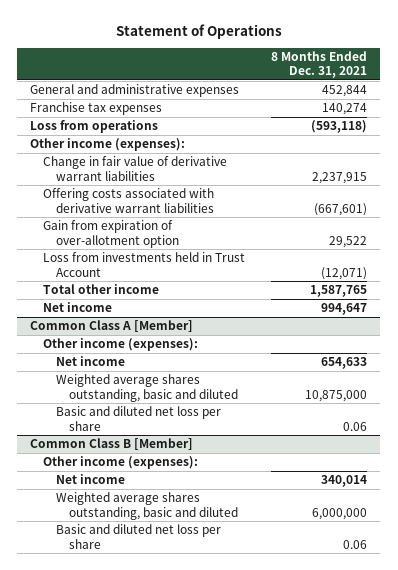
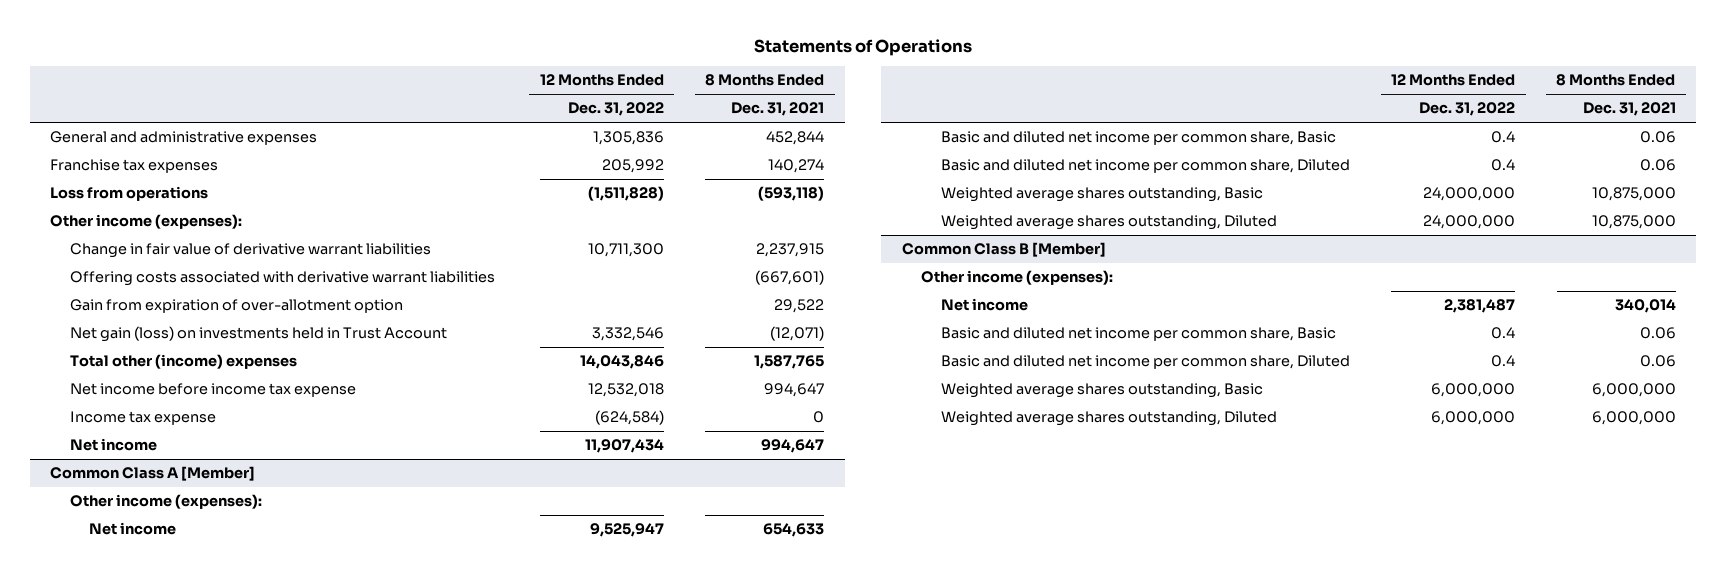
- Statement of Operations
+ Statements of Operations
- | 8 Months Ended Dec. 31, 2021
+ | 12 Months Ended Dec. 31, 2022 | 8 Months Ended Dec. 31, 2021
- Loss from investments held in Trust Account | (12,071)
- Total other income | 1,587,765
+ Net gain (loss) on investments held in Trust Account | 3,332,546 | (12,071)
+ Total other (income) expenses | 14,043,846 | 1,587,765
+ Net income before income tax expense | 12,532,018 | 994,647
+ Income tax expense | (624,584) | 0
@ Common Class A [Member]
- Weighted average shares outstanding, basic and diluted | 10,875,000
- Basic and diluted net loss per share | 0.06
+ Basic and diluted net income per common share, Basic | 0.4 | 0.06
+ Basic and diluted net income per common share, Diluted | 0.4 | 0.06
+ Weighted average shares outstanding, Basic | 24,000,000 | 10,875,000
+ Weighted average shares outstanding, Diluted | 24,000,000 | 10,875,000
@ Common Class B [Member]
- Weighted average shares outstanding, basic and diluted | 6,000,000
- Basic and diluted net loss per share | 0.06
+ Basic and diluted net income per common share, Basic | 0.4 | 0.06
+ Basic and diluted net income per common share, Diluted | 0.4 | 0.06
+ Weighted average shares outstanding, Basic | 6,000,000 | 6,000,000
+ Weighted average shares outstanding, Diluted | 6,000,000 | 6,000,000

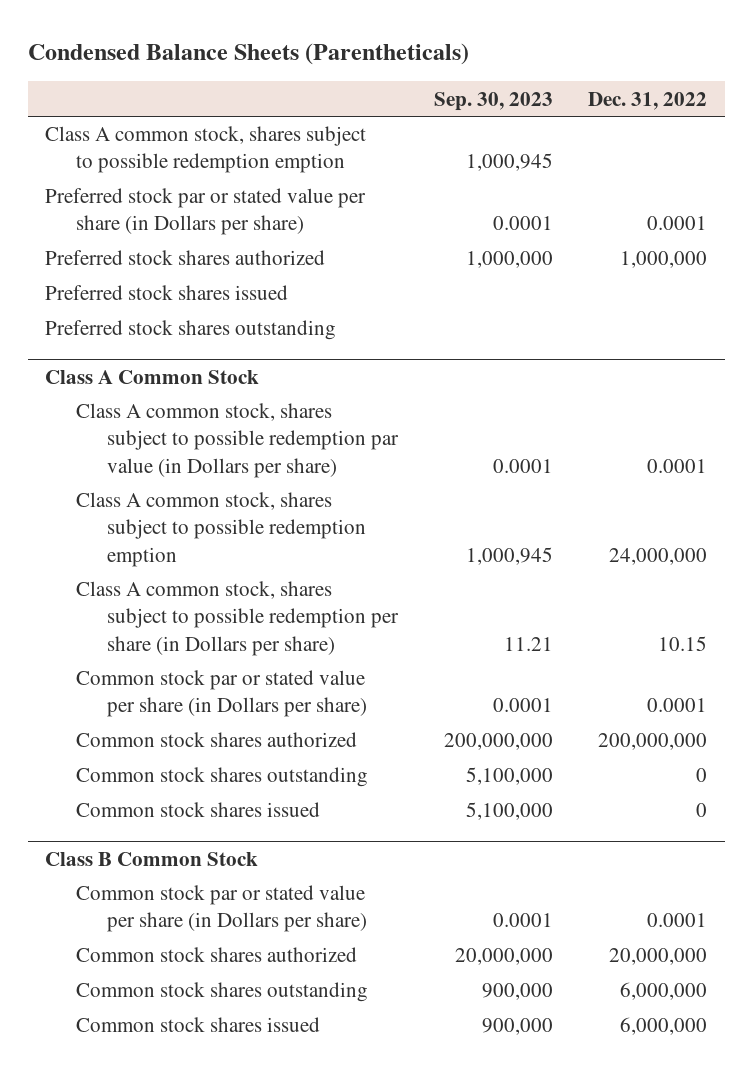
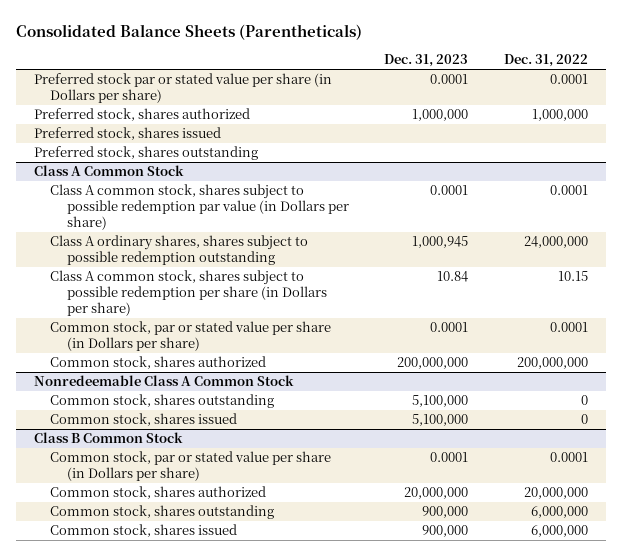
- Condensed Balance Sheets (Parentheticals)
+ Consolidated Balance Sheets (Parentheticals)
- | Sep. 30, 2023 | Dec. 31, 2022
+ | Dec. 31, 2023 | Dec. 31, 2022
- Class A common stock, shares subject to possible redemption emption | 1,000,945 |
- Preferred stock shares authorized | 1,000,000 | 1,000,000
- Preferred stock shares issued
- Preferred stock shares outstanding
+ Preferred stock, shares authorized | 1,000,000 | 1,000,000
+ Preferred stock, shares issued
+ Preferred stock, shares outstanding
@ Class A Common Stock
- Class A common stock, shares subject to possible redemption emption | 1,000,945 | 24,000,000
+ Class A ordinary shares, shares subject to possible redemption outstanding | 1,000,945 | 24,000,000
- Common stock par or stated value per share (in Dollars per share) | 0.0001 | 0.0001
- Common stock shares authorized | 200,000,000 | 200,000,000
- Common stock shares outstanding | 5,100,000 | 0
- Common stock shares issued | 5,100,000 | 0
+ Common stock, par or stated value per share (in Dollars per share) | 0.0001 | 0.0001
+ Common stock, shares authorized | 200,000,000 | 200,000,000
+ Nonredeemable Class A Common Stock
+ Common stock, shares outstanding | 5,100,000 | 0
+ Common stock, shares issued | 5,100,000 | 0
@ Class B Common Stock
- Common stock par or stated value per share (in Dollars per share) | 0.0001 | 0.0001
- Common stock shares authorized | 20,000,000 | 20,000,000
- Common stock shares outstanding | 900,000 | 6,000,000
- Common stock shares issued | 900,000 | 6,000,000
+ Common stock, par or stated value per share (in Dollars per share) | 0.0001 | 0.0001
+ Common stock, shares authorized | 20,000,000 | 20,000,000
+ Common stock, shares outstanding | 900,000 | 6,000,000
+ Common stock, shares issued | 900,000 | 6,000,000

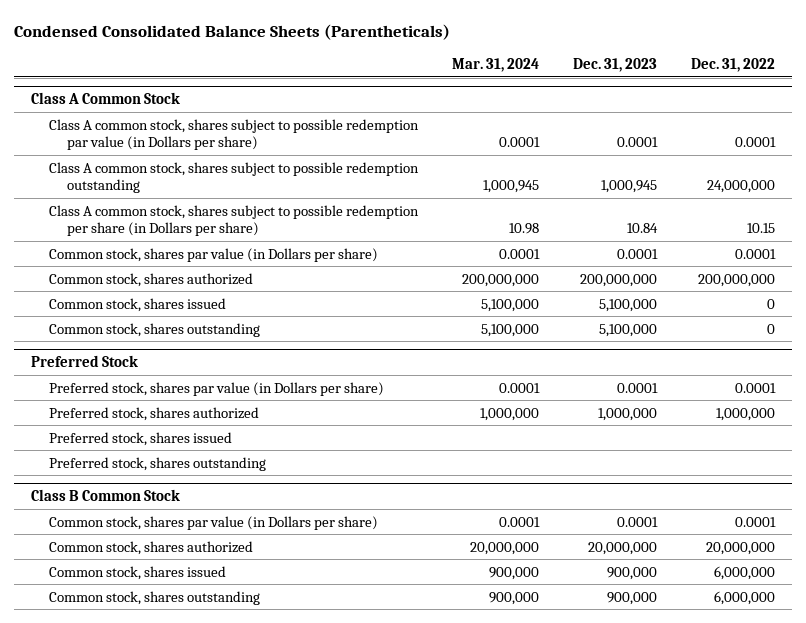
- Consolidated Balance Sheets (Parentheticals)
+ Condensed Consolidated Balance Sheets (Parentheticals)
- | Dec. 31, 2023 | Dec. 31, 2022
+ | Mar. 31, 2024 | Dec. 31, 2023 | Dec. 31, 2022
- Preferred stock par or stated value per share (in Dollars per share) | 0.0001 | 0.0001
- Preferred stock, shares authorized | 1,000,000 | 1,000,000
- Preferred stock, shares issued
- Preferred stock, shares outstanding
@ Class A Common Stock
- Class A ordinary shares, shares subject to possible redemption outstanding | 1,000,945 | 24,000,000
+ Class A common stock, shares subject to possible redemption outstanding | 1,000,945 | 1,000,945 | 24,000,000
- Common stock, par or stated value per share (in Dollars per share) | 0.0001 | 0.0001
+ Common stock, shares par value (in Dollars per share) | 0.0001 | 0.0001 | 0.0001
- Nonredeemable Class A Common Stock
- Common stock, shares outstanding | 5,100,000 | 0
@ Class A Common Stock
+ Common stock, shares outstanding | 5,100,000 | 5,100,000 | 0
+ Preferred Stock
+ Preferred stock, shares par value (in Dollars per share) | 0.0001 | 0.0001 | 0.0001
+ Preferred stock, shares authorized | 1,000,000 | 1,000,000 | 1,000,000
+ Preferred stock, shares issued
+ Preferred stock, shares outstanding
@ Class B Common Stock
- Common stock, par or stated value per share (in Dollars per share) | 0.0001 | 0.0001
+ Common stock, shares par value (in Dollars per share) | 0.0001 | 0.0001 | 0.0001
moved down: Common stock, shares outstanding | 900,000 | 900,000 | 6,000,000

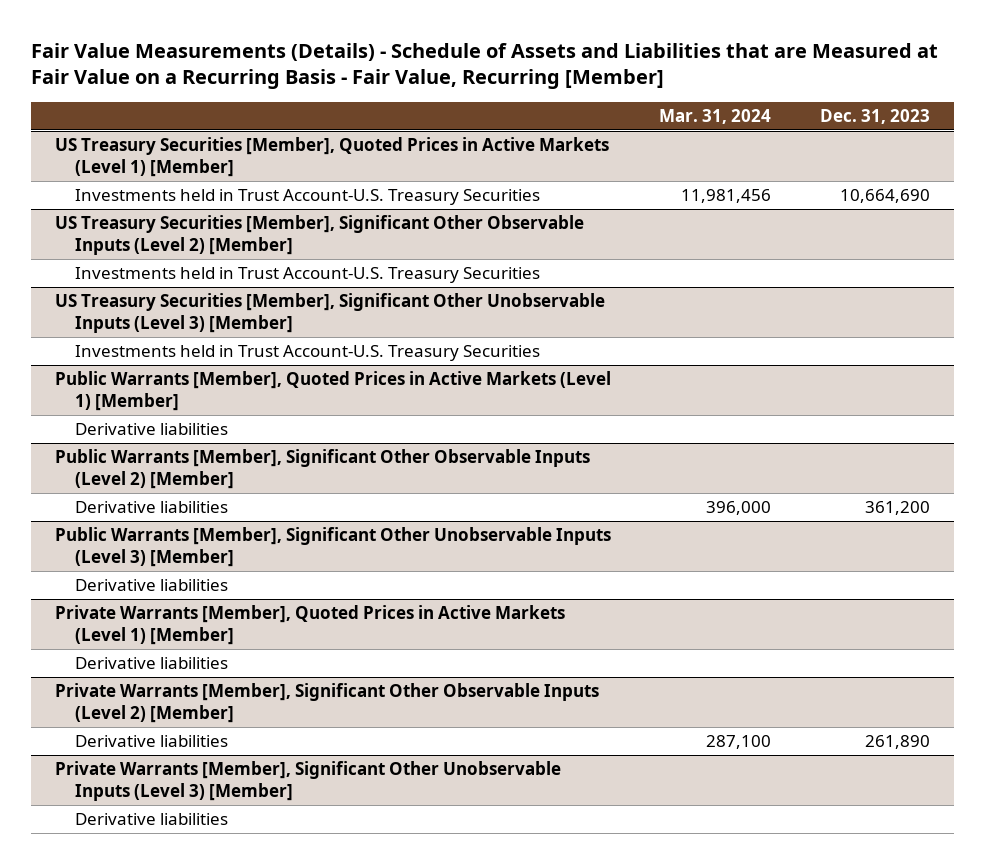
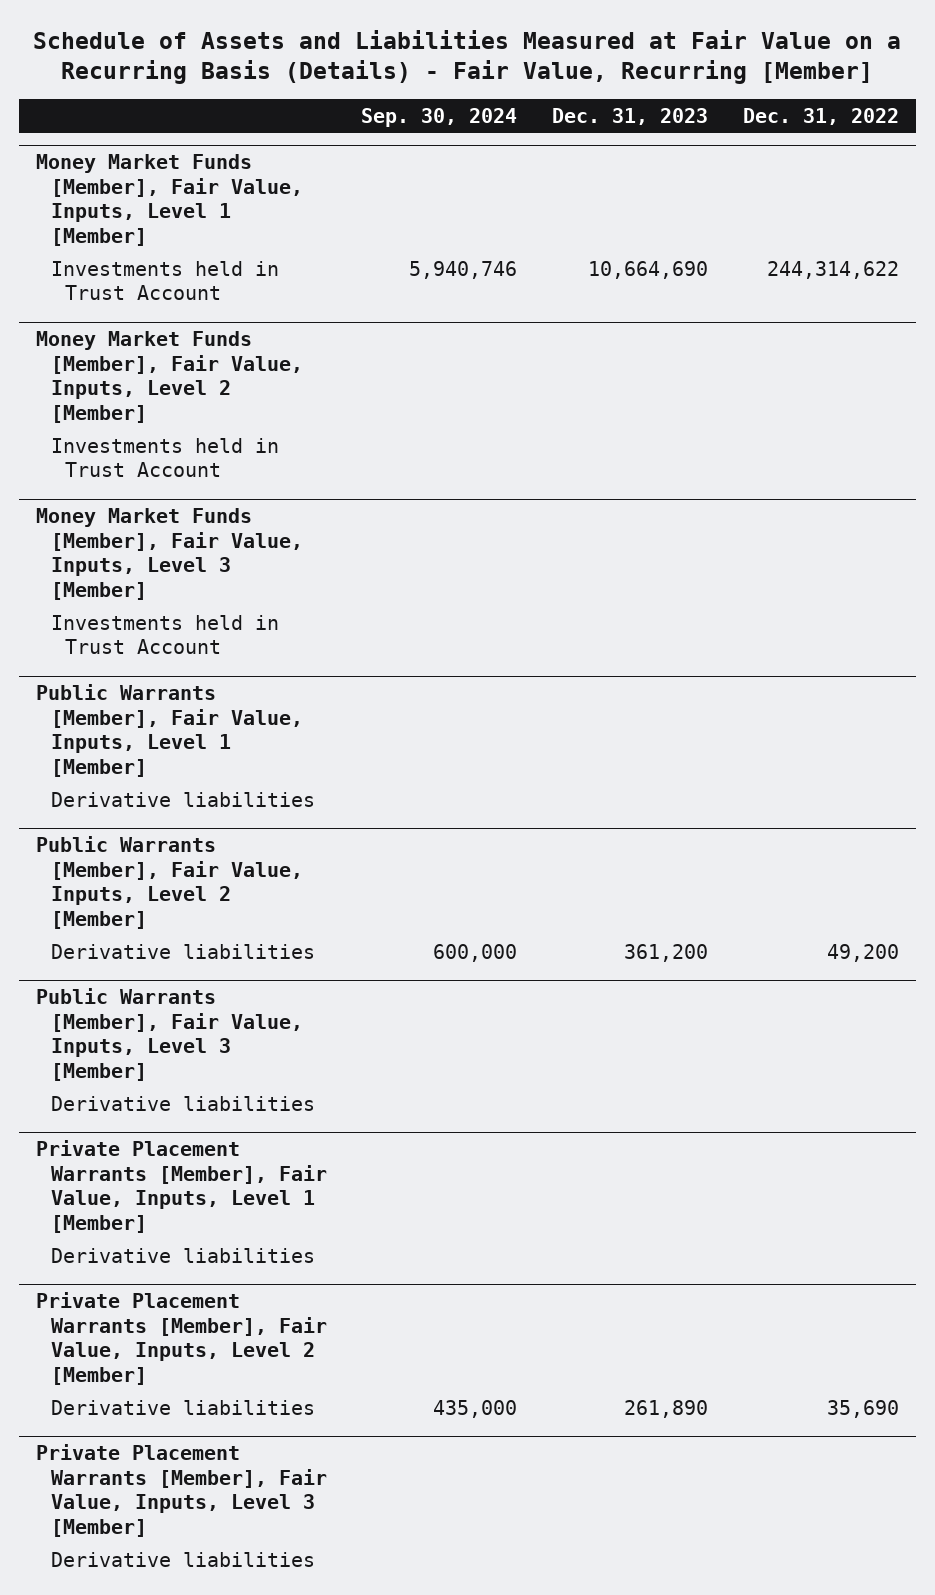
- Fair Value Measurements (Details) - Schedule of Assets and Liabilities that are Measured at Fair Value on a Recurring Basis - Fair Value, Recurring [Member]
+ Schedule of Assets and Liabilities Measured at Fair Value on a Recurring Basis (Details) - Fair Value, Recurring [Member]
- | Mar. 31, 2024 | Dec. 31, 2023
+ | Sep. 30, 2024 | Dec. 31, 2023 | Dec. 31, 2022
- US Treasury Securities [Member], Quoted Prices in Active Markets (Level 1) [Member]
- Investments held in Trust Account-U.S. Treasury Securities | 11,981,456 | 10,664,690
- US Treasury Securities [Member], Significant Other Observable Inputs (Level 2) [Member]
- Investments held in Trust Account-U.S. Treasury Securities
- US Treasury Securities [Member], Significant Other Unobservable Inputs (Level 3) [Member]
- Investments held in Trust Account-U.S. Treasury Securities
- Public Warrants [Member], Quoted Prices in Active Markets (Level 1) [Member]
+ Money Market Funds [Member], Fair Value, Inputs, Level 1 [Member]
+ Investments held in Trust Account | 5,940,746 | 10,664,690 | 244,314,622
+ Money Market Funds [Member], Fair Value, Inputs, Level 2 [Member]
+ Investments held in Trust Account
+ Money Market Funds [Member], Fair Value, Inputs, Level 3 [Member]
+ Investments held in Trust Account
+ Public Warrants [Member], Fair Value, Inputs, Level 1 [Member]
- Public Warrants [Member], Significant Other Observable Inputs (Level 2) [Member]
+ Public Warrants [Member], Fair Value, Inputs, Level 2 [Member]
- Public Warrants [Member], Significant Other Unobservable Inputs (Level 3) [Member]
+ Public Warrants [Member], Fair Value, Inputs, Level 3 [Member]
- Private Warrants [Member], Quoted Prices in Active Markets (Level 1) [Member]
+ Private Placement Warrants [Member], Fair Value, Inputs, Level 1 [Member]
- Private Warrants [Member], Significant Other Observable Inputs (Level 2) [Member]
+ Private Placement Warrants [Member], Fair Value, Inputs, Level 2 [Member]
- Private Warrants [Member], Significant Other Unobservable Inputs (Level 3) [Member]
+ Private Placement Warrants [Member], Fair Value, Inputs, Level 3 [Member]

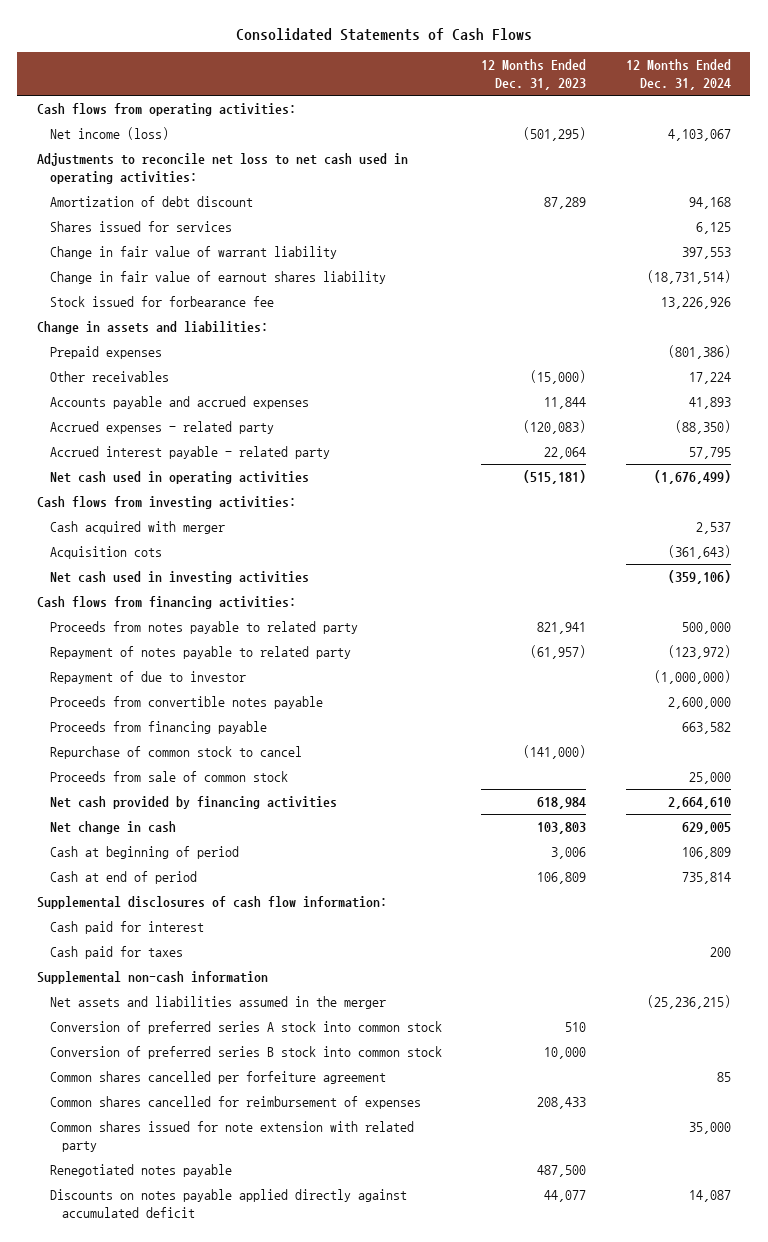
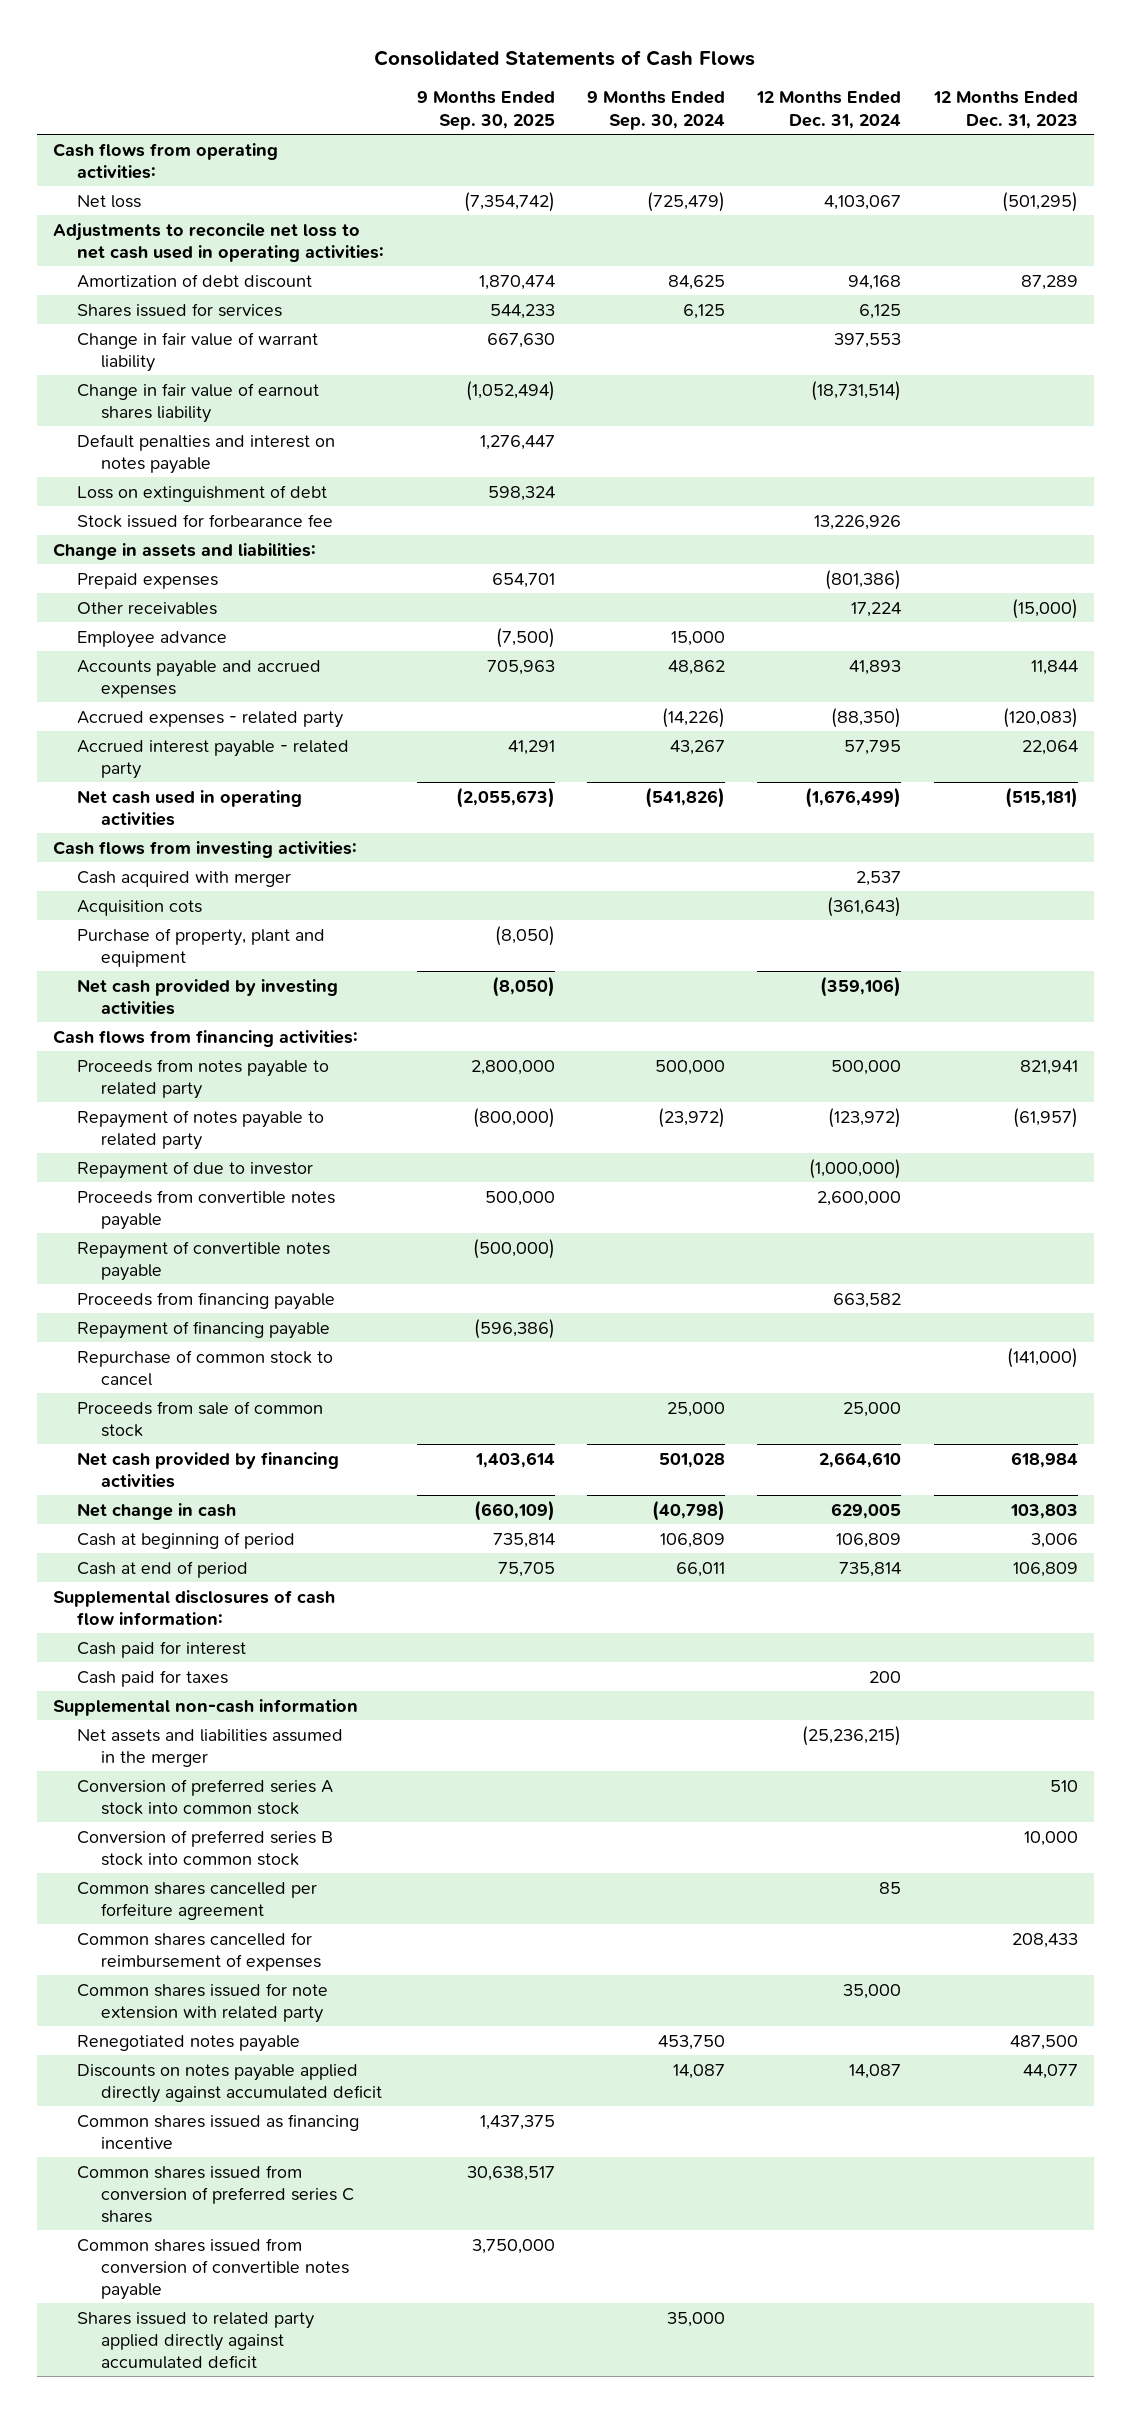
- | 12 Months Ended Dec. 31, 2023 | 12 Months Ended Dec. 31, 2024
+ | 9 Months Ended Sep. 30, 2025 | 9 Months Ended Sep. 30, 2024 | 12 Months Ended Dec. 31, 2024 | 12 Months Ended Dec. 31, 2023
- Net income (loss) | (501,295) | 4,103,067
+ Net loss | (7,354,742) | (725,479) | 4,103,067 | (501,295)
+ Default penalties and interest on notes payable | 1,276,447 | | |
+ Loss on extinguishment of debt | 598,324 | | |
+ Employee advance | (7,500) | 15,000 | |
- Net cash used in investing activities | | (359,106)
+ Purchase of property, plant and equipment | (8,050) | | |
+ Net cash provided by investing activities | (8,050) | | (359,106) |
+ Repayment of convertible notes payable | (500,000) | | |
+ Repayment of financing payable | (596,386) | | |
+ Common shares issued as financing incentive | 1,437,375 | | |
+ Common shares issued from conversion of preferred series C shares | 30,638,517 | | |
+ Common shares issued from conversion of convertible notes payable | 3,750,000 | | |
+ Shares issued to related party applied directly against accumulated deficit | | 35,000 | |

